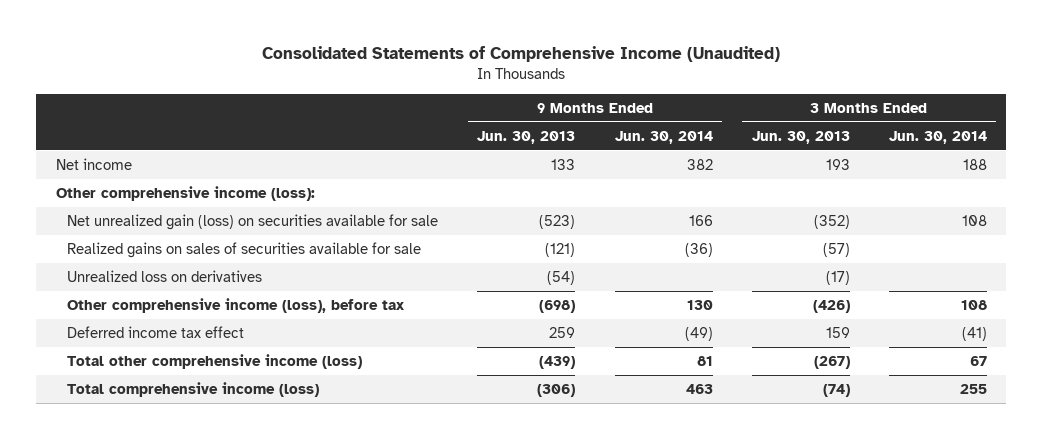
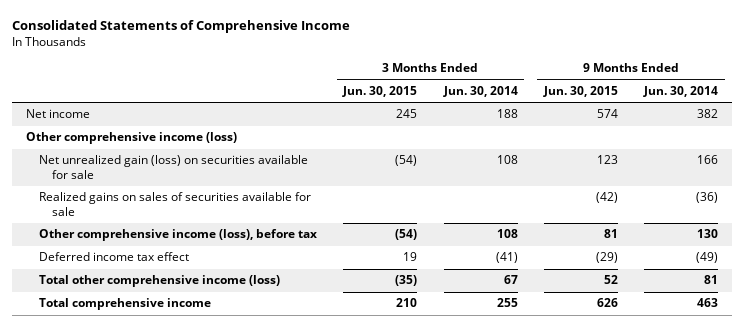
- Consolidated Statements of Comprehensive Income (Unaudited)
+ Consolidated Statements of Comprehensive Income
- | 9 Months Ended Jun. 30, 2013 | 9 Months Ended Jun. 30, 2014 | 3 Months Ended Jun. 30, 2013 | 3 Months Ended Jun. 30, 2014
+ | 3 Months Ended Jun. 30, 2015 | 3 Months Ended Jun. 30, 2014 | 9 Months Ended Jun. 30, 2015 | 9 Months Ended Jun. 30, 2014
- Other comprehensive income (loss):
+ Other comprehensive income (loss)
- Unrealized loss on derivatives | (54) | | (17) |
- Total comprehensive income (loss) | (306) | 463 | (74) | 255
+ Total comprehensive income | 210 | 255 | 626 | 463

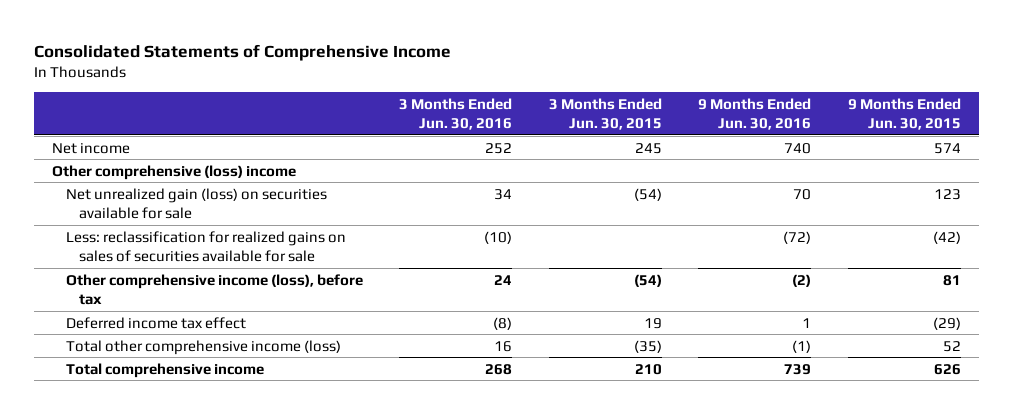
- | 3 Months Ended Jun. 30, 2015 | 3 Months Ended Jun. 30, 2014 | 9 Months Ended Jun. 30, 2015 | 9 Months Ended Jun. 30, 2014
+ | 3 Months Ended Jun. 30, 2016 | 3 Months Ended Jun. 30, 2015 | 9 Months Ended Jun. 30, 2016 | 9 Months Ended Jun. 30, 2015
- Other comprehensive income (loss)
+ Other comprehensive (loss) income
- Realized gains on sales of securities available for sale | | | (42) | (36)
+ Less: reclassification for realized gains on sales of securities available for sale | (10) | | (72) | (42)

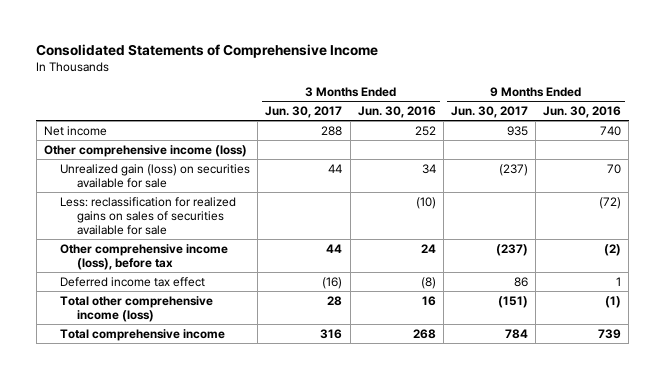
- | 3 Months Ended Jun. 30, 2016 | 3 Months Ended Jun. 30, 2015 | 9 Months Ended Jun. 30, 2016 | 9 Months Ended Jun. 30, 2015
+ | 3 Months Ended Jun. 30, 2017 | 3 Months Ended Jun. 30, 2016 | 9 Months Ended Jun. 30, 2017 | 9 Months Ended Jun. 30, 2016
- Other comprehensive (loss) income
- Net unrealized gain (loss) on securities available for sale | 34 | (54) | 70 | 123
+ Other comprehensive income (loss)
+ Unrealized gain (loss) on securities available for sale | 44 | 34 | (237) | 70

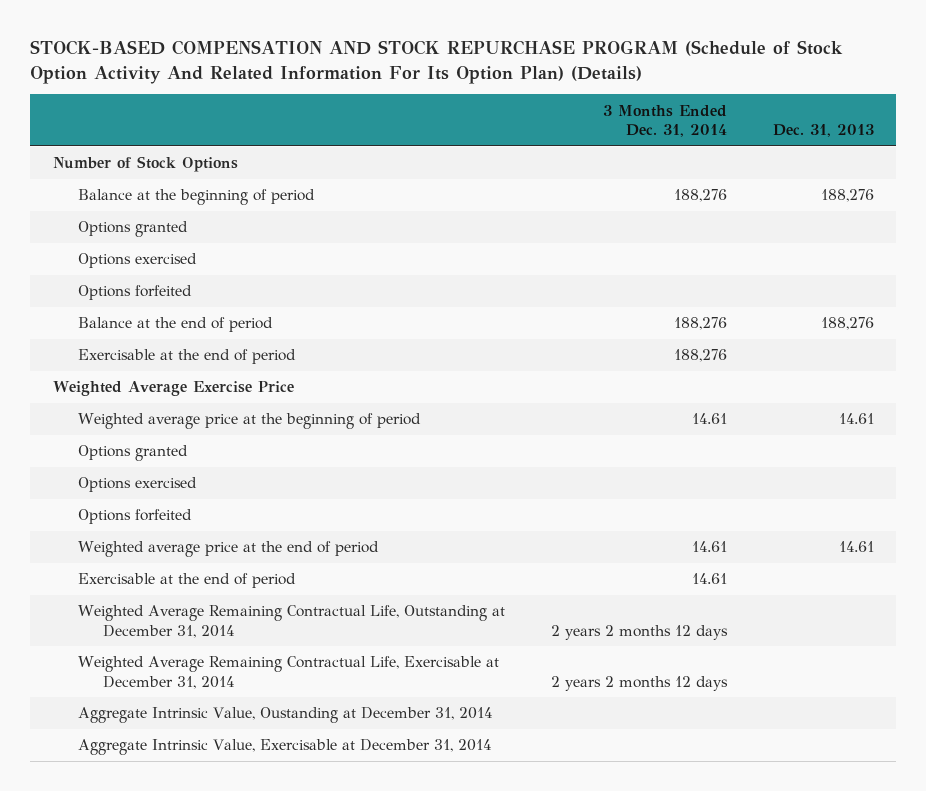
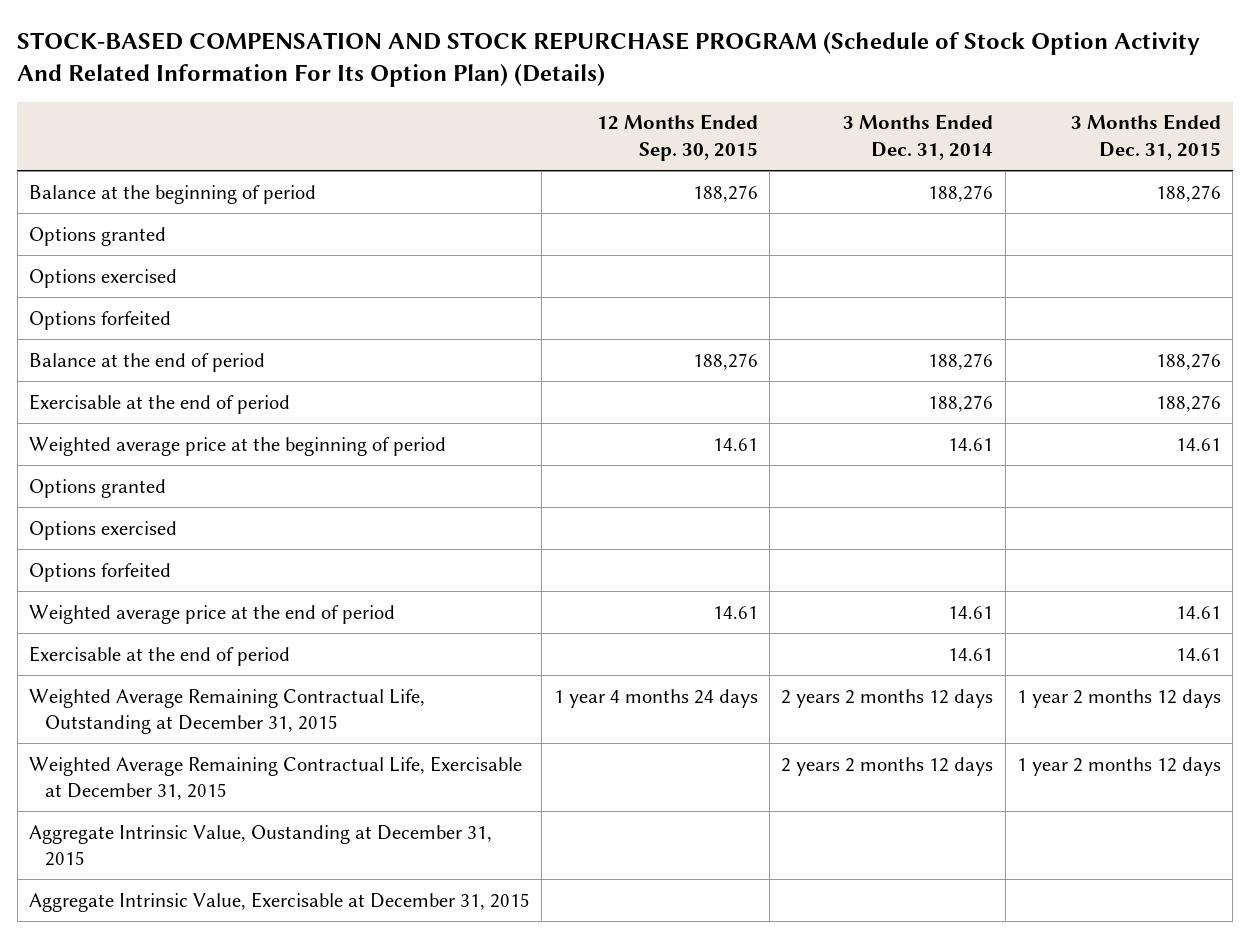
- | 3 Months Ended Dec. 31, 2014 | Dec. 31, 2013
+ | 12 Months Ended Sep. 30, 2015 | 3 Months Ended Dec. 31, 2014 | 3 Months Ended Dec. 31, 2015
- Number of Stock Options
- Weighted Average Exercise Price
- Weighted Average Remaining Contractual Life, Outstanding at December 31, 2014 | 2 years 2 months 12 days |
- Weighted Average Remaining Contractual Life, Exercisable at December 31, 2014 | 2 years 2 months 12 days |
- Aggregate Intrinsic Value, Oustanding at December 31, 2014
- Aggregate Intrinsic Value, Exercisable at December 31, 2014
+ Weighted Average Remaining Contractual Life, Outstanding at December 31, 2015 | 1 year 4 months 24 days | 2 years 2 months 12 days | 1 year 2 months 12 days
+ Weighted Average Remaining Contractual Life, Exercisable at December 31, 2015 | | 2 years 2 months 12 days | 1 year 2 months 12 days
+ Aggregate Intrinsic Value, Oustanding at December 31, 2015
+ Aggregate Intrinsic Value, Exercisable at December 31, 2015

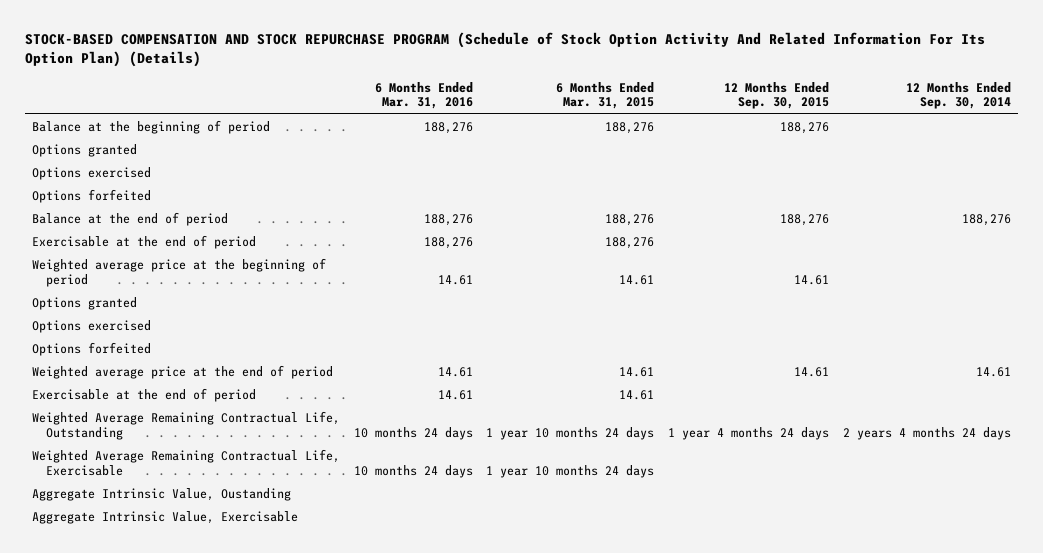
- | 12 Months Ended Sep. 30, 2015 | 3 Months Ended Dec. 31, 2014 | 3 Months Ended Dec. 31, 2015
+ | 6 Months Ended Mar. 31, 2016 | 6 Months Ended Mar. 31, 2015 | 12 Months Ended Sep. 30, 2015 | 12 Months Ended Sep. 30, 2014
- Weighted Average Remaining Contractual Life, Outstanding at December 31, 2015 | 1 year 4 months 24 days | 2 years 2 months 12 days | 1 year 2 months 12 days
- Weighted Average Remaining Contractual Life, Exercisable at December 31, 2015 | | 2 years 2 months 12 days | 1 year 2 months 12 days
- Aggregate Intrinsic Value, Oustanding at December 31, 2015
- Aggregate Intrinsic Value, Exercisable at December 31, 2015
+ Weighted Average Remaining Contractual Life, Outstanding | 10 months 24 days | 1 year 10 months 24 days | 1 year 4 months 24 days | 2 years 4 months 24 days
+ Weighted Average Remaining Contractual Life, Exercisable | 10 months 24 days | 1 year 10 months 24 days | |
+ Aggregate Intrinsic Value, Oustanding
+ Aggregate Intrinsic Value, Exercisable

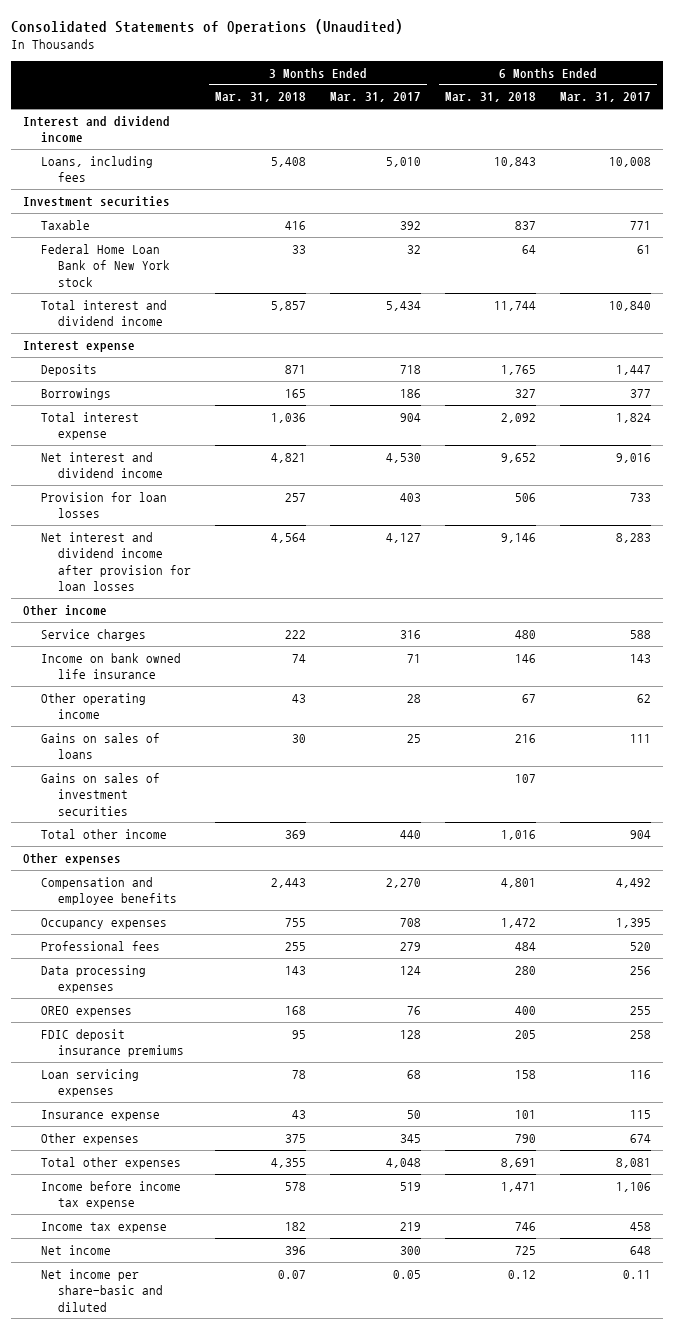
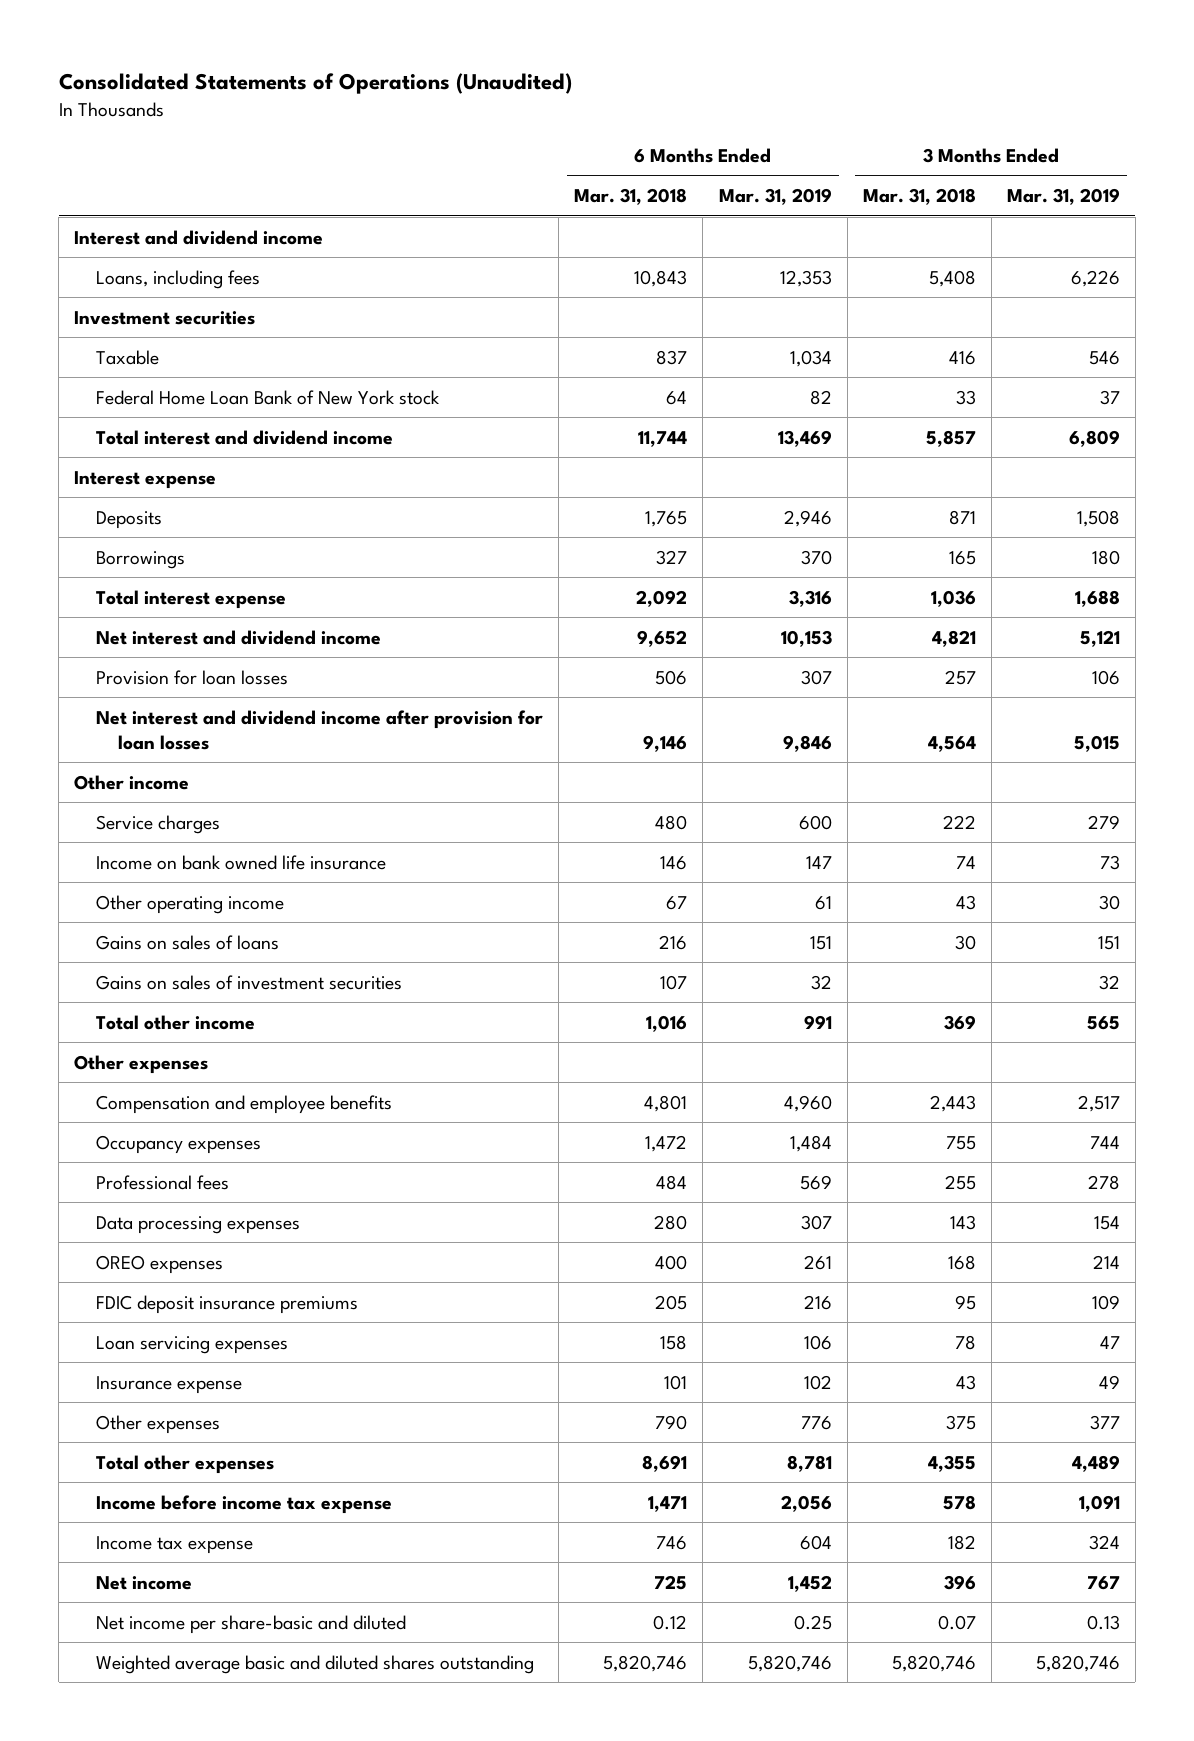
- | 3 Months Ended Mar. 31, 2018 | 3 Months Ended Mar. 31, 2017 | 6 Months Ended Mar. 31, 2018 | 6 Months Ended Mar. 31, 2017
+ | 6 Months Ended Mar. 31, 2018 | 6 Months Ended Mar. 31, 2019 | 3 Months Ended Mar. 31, 2018 | 3 Months Ended Mar. 31, 2019
+ Weighted average basic and diluted shares outstanding | 5,820,746 | 5,820,746 | 5,820,746 | 5,820,746

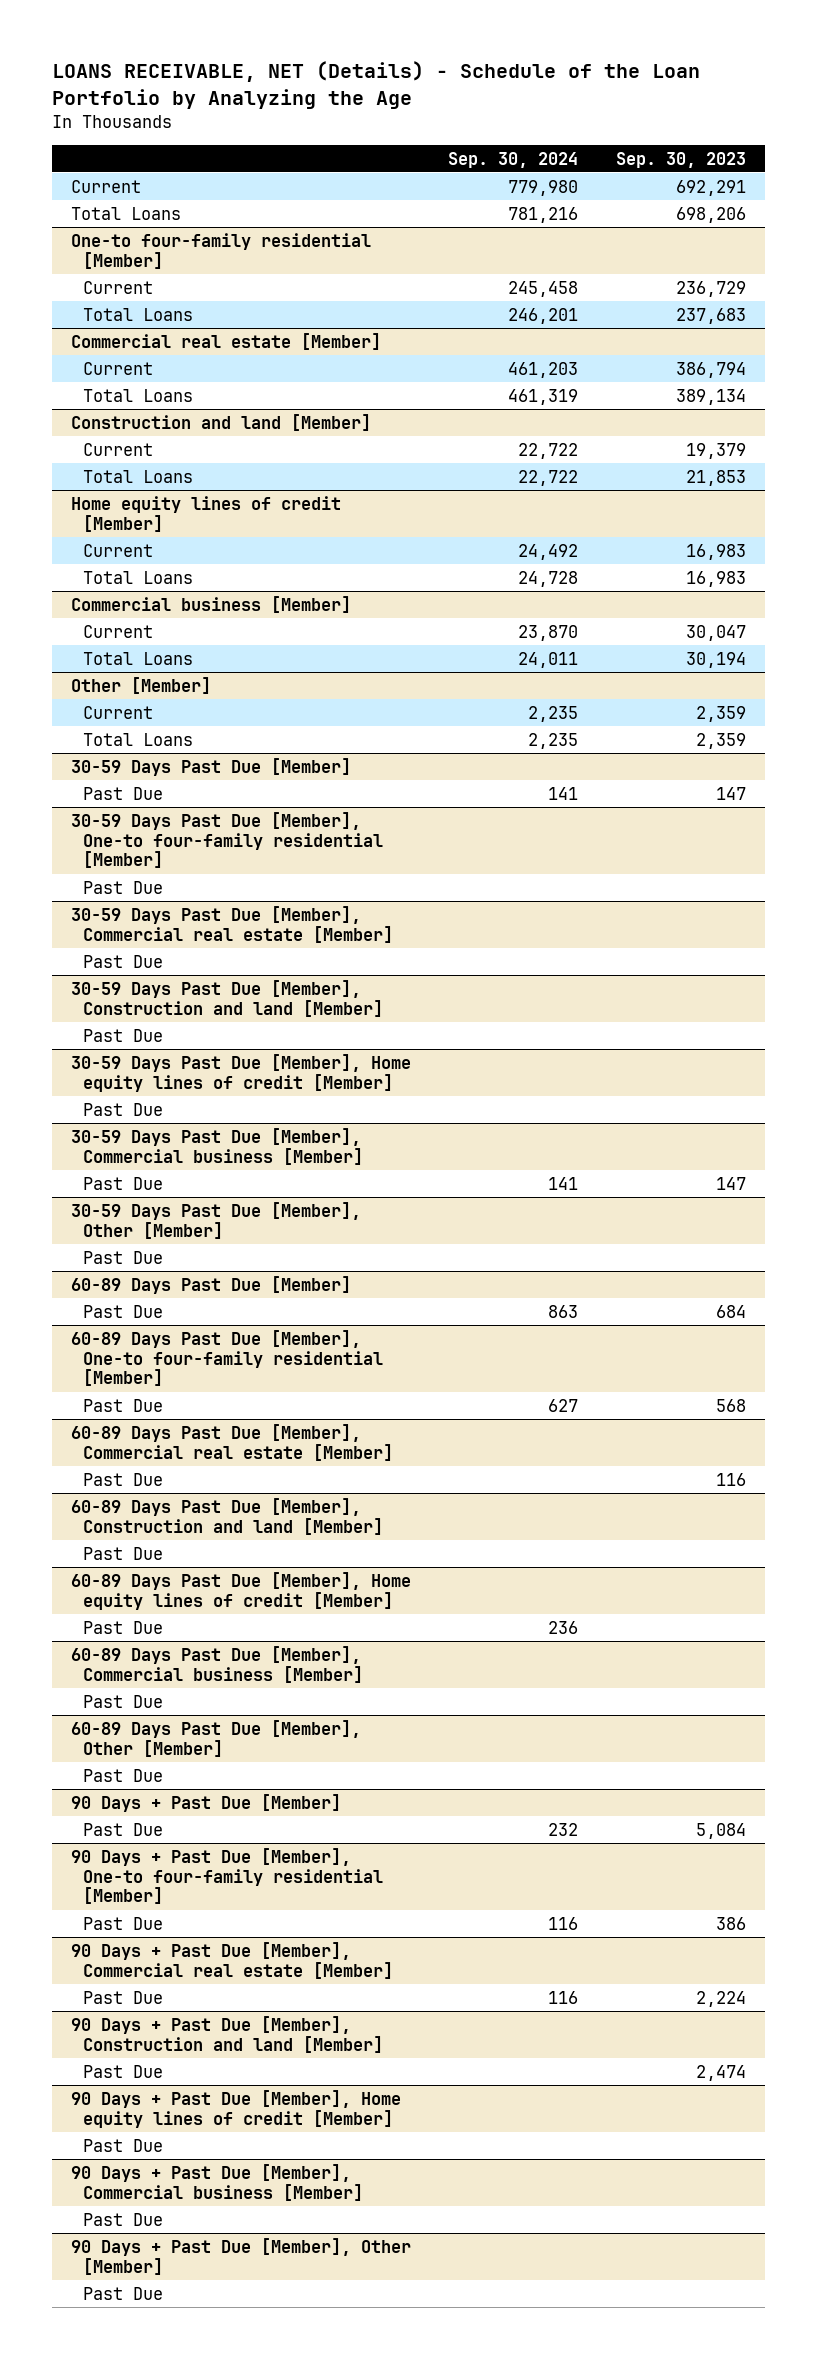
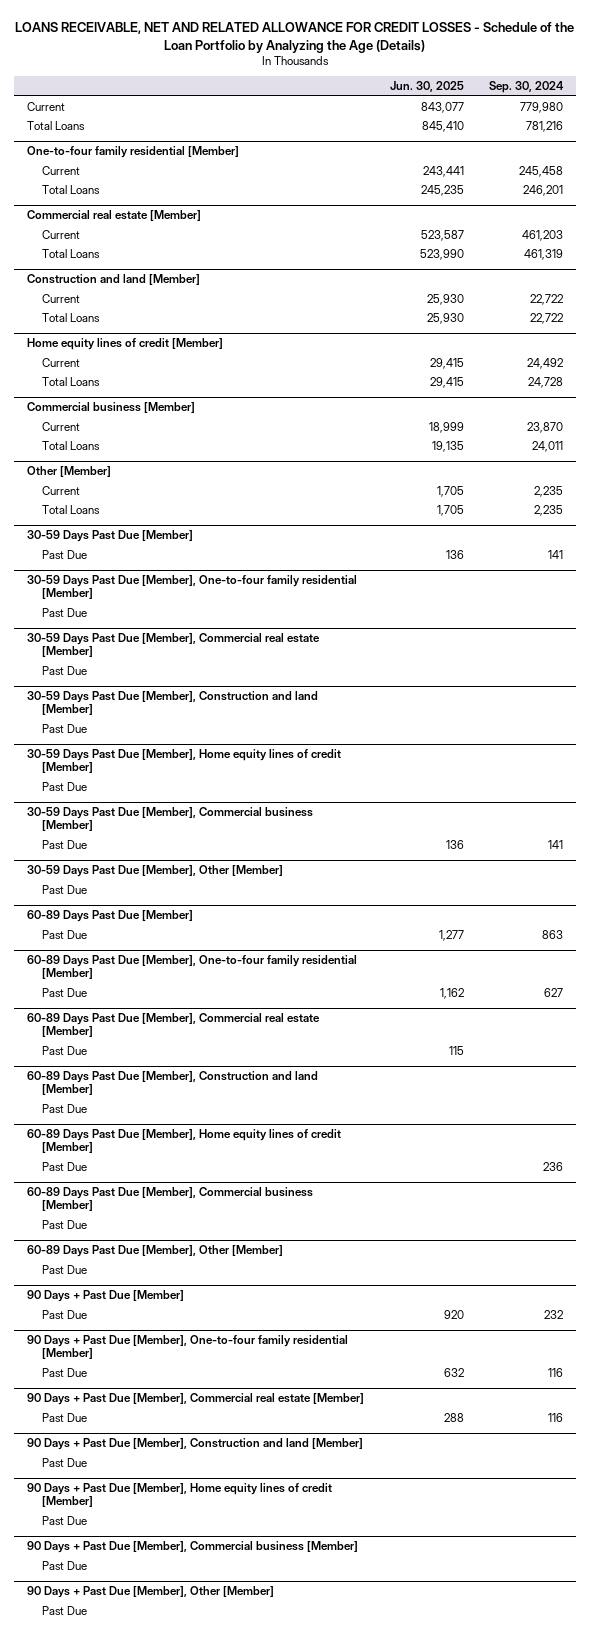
- LOANS RECEIVABLE, NET (Details) - Schedule of the Loan Portfolio by Analyzing the Age
+ LOANS RECEIVABLE, NET AND RELATED ALLOWANCE FOR CREDIT LOSSES - Schedule of the Loan Portfolio by Analyzing the Age (Details)
- | Sep. 30, 2024 | Sep. 30, 2023
+ | Jun. 30, 2025 | Sep. 30, 2024
- One-to four-family residential [Member]
+ One-to-four family residential [Member]
- 30-59 Days Past Due [Member], One-to four-family residential [Member]
+ 30-59 Days Past Due [Member], One-to-four family residential [Member]
- 60-89 Days Past Due [Member], One-to four-family residential [Member]
+ 60-89 Days Past Due [Member], One-to-four family residential [Member]
- 90 Days + Past Due [Member], One-to four-family residential [Member]
+ 90 Days + Past Due [Member], One-to-four family residential [Member]

